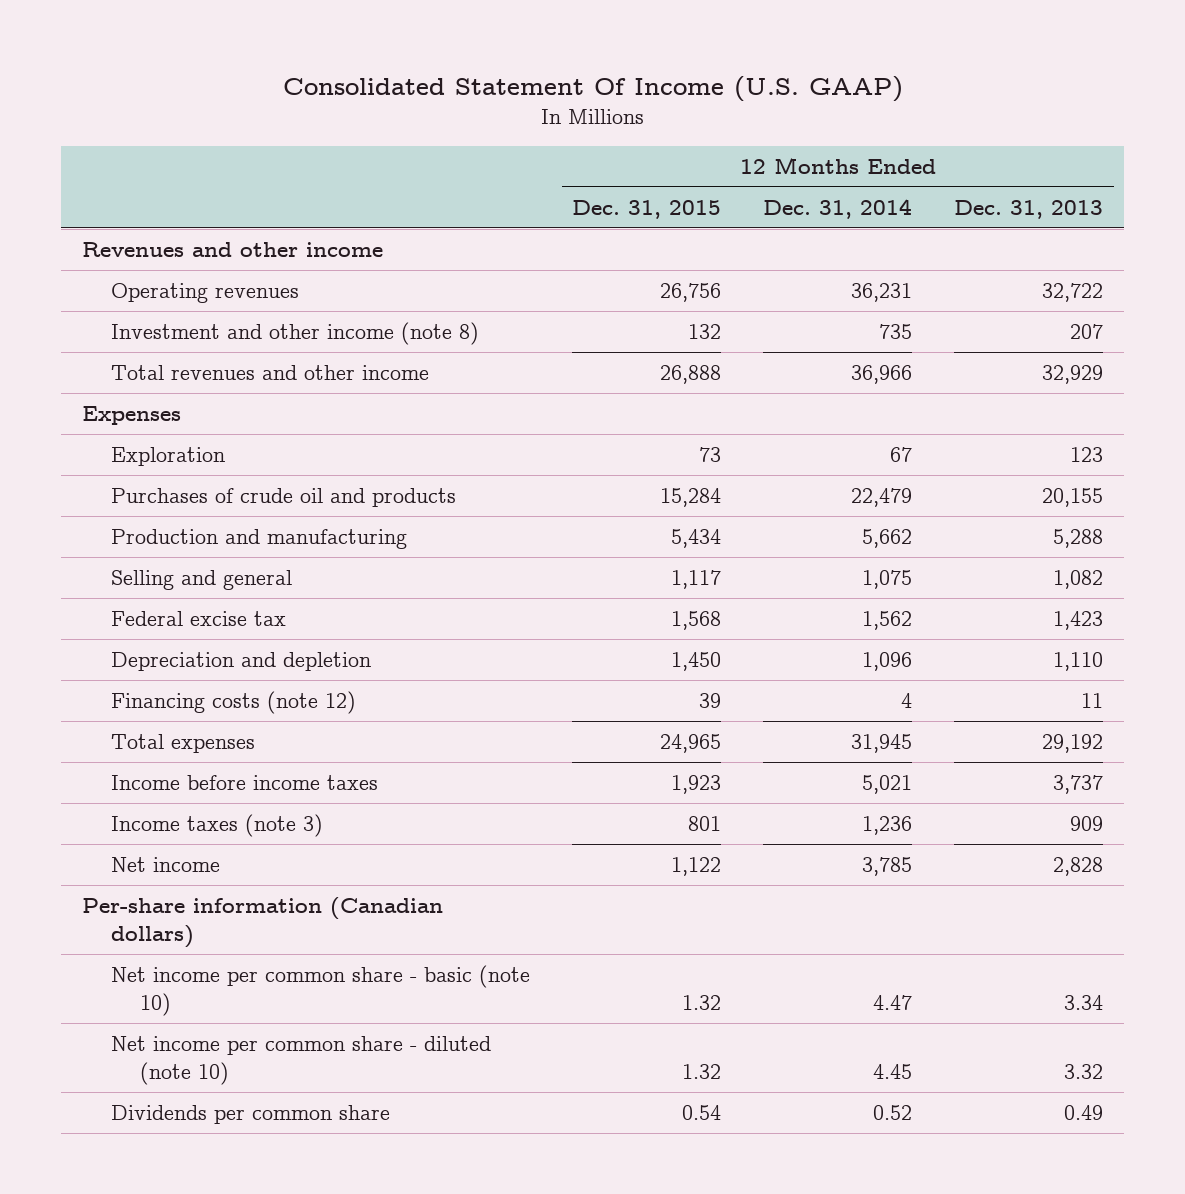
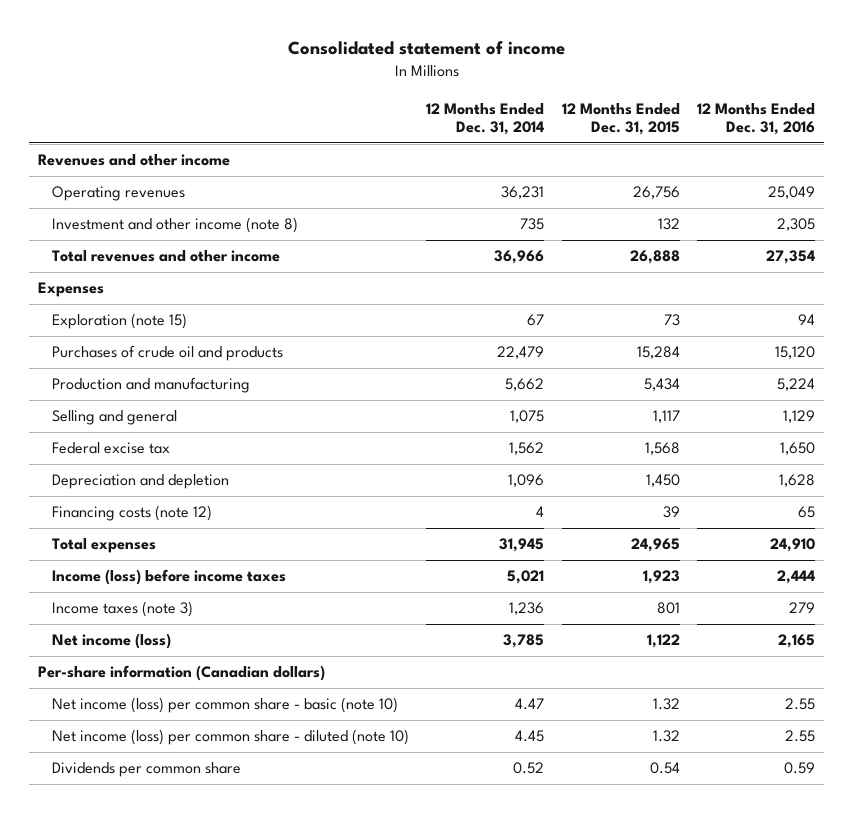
- Consolidated Statement Of Income (U.S. GAAP)
+ Consolidated statement of income
- | 12 Months Ended Dec. 31, 2015 | 12 Months Ended Dec. 31, 2014 | 12 Months Ended Dec. 31, 2013
+ | 12 Months Ended Dec. 31, 2014 | 12 Months Ended Dec. 31, 2015 | 12 Months Ended Dec. 31, 2016
- Exploration | 73 | 67 | 123
+ Exploration (note 15) | 67 | 73 | 94
- Income before income taxes | 1,923 | 5,021 | 3,737
+ Income (loss) before income taxes | 5,021 | 1,923 | 2,444
- Net income | 1,122 | 3,785 | 2,828
+ Net income (loss) | 3,785 | 1,122 | 2,165
- Net income per common share - basic (note 10) | 1.32 | 4.47 | 3.34
- Net income per common share - diluted (note 10) | 1.32 | 4.45 | 3.32
+ Net income (loss) per common share - basic (note 10) | 4.47 | 1.32 | 2.55
+ Net income (loss) per common share - diluted (note 10) | 4.45 | 1.32 | 2.55

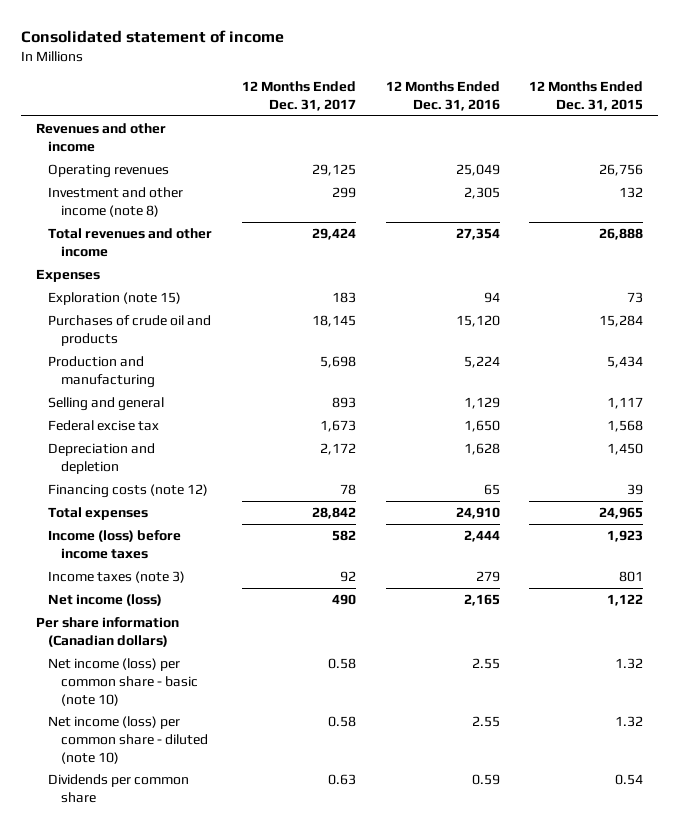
- | 12 Months Ended Dec. 31, 2014 | 12 Months Ended Dec. 31, 2015 | 12 Months Ended Dec. 31, 2016
+ | 12 Months Ended Dec. 31, 2017 | 12 Months Ended Dec. 31, 2016 | 12 Months Ended Dec. 31, 2015
- Per-share information (Canadian dollars)
+ Per share information (Canadian dollars)

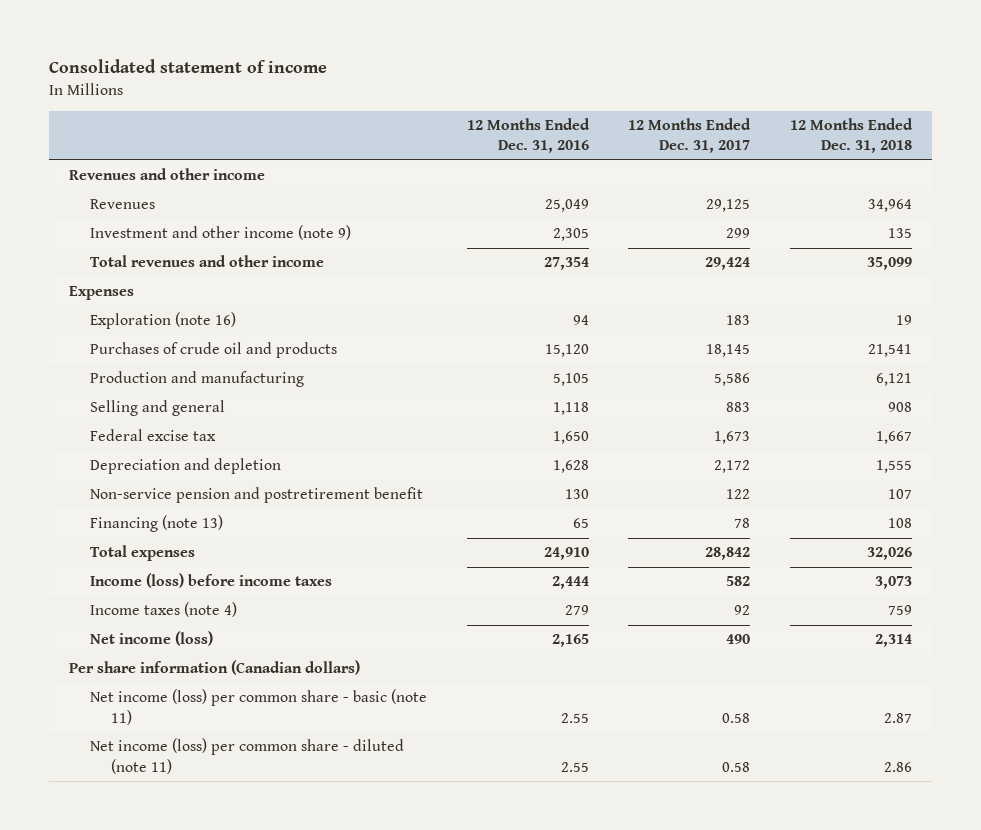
- | 12 Months Ended Dec. 31, 2017 | 12 Months Ended Dec. 31, 2016 | 12 Months Ended Dec. 31, 2015
+ | 12 Months Ended Dec. 31, 2016 | 12 Months Ended Dec. 31, 2017 | 12 Months Ended Dec. 31, 2018
- Operating revenues | 29,125 | 25,049 | 26,756
- Investment and other income (note 8) | 299 | 2,305 | 132
+ Revenues | 25,049 | 29,125 | 34,964
+ Investment and other income (note 9) | 2,305 | 299 | 135
- Exploration (note 15) | 183 | 94 | 73
+ Exploration (note 16) | 94 | 183 | 19
- Production and manufacturing | 5,698 | 5,224 | 5,434
- Selling and general | 893 | 1,129 | 1,117
+ Production and manufacturing | 5,105 | 5,586 | 6,121
+ Selling and general | 1,118 | 883 | 908
- Financing costs (note 12) | 78 | 65 | 39
+ Non-service pension and postretirement benefit | 130 | 122 | 107
+ Financing (note 13) | 65 | 78 | 108
- Income taxes (note 3) | 92 | 279 | 801
+ Income taxes (note 4) | 279 | 92 | 759
- Net income (loss) per common share - basic (note 10) | 0.58 | 2.55 | 1.32
- Net income (loss) per common share - diluted (note 10) | 0.58 | 2.55 | 1.32
- Dividends per common share | 0.63 | 0.59 | 0.54
+ Net income (loss) per common share - basic (note 11) | 2.55 | 0.58 | 2.87
+ Net income (loss) per common share - diluted (note 11) | 2.55 | 0.58 | 2.86

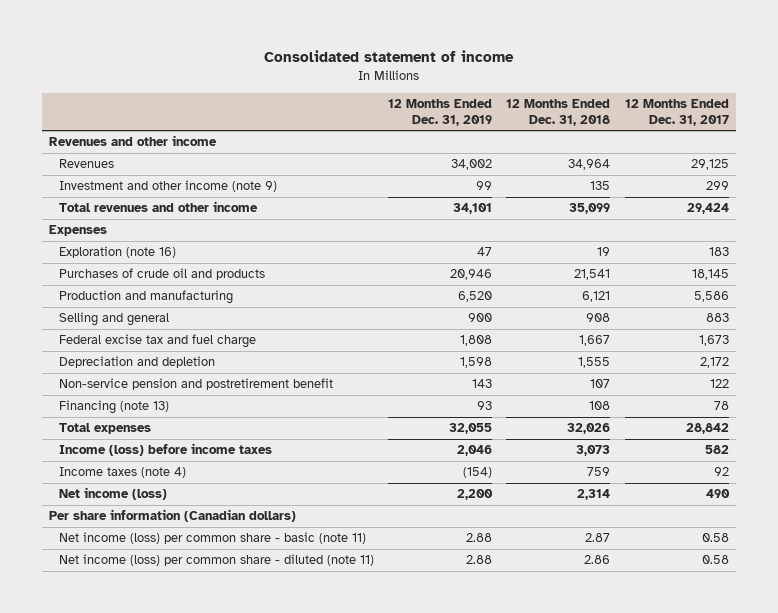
- | 12 Months Ended Dec. 31, 2016 | 12 Months Ended Dec. 31, 2017 | 12 Months Ended Dec. 31, 2018
+ | 12 Months Ended Dec. 31, 2019 | 12 Months Ended Dec. 31, 2018 | 12 Months Ended Dec. 31, 2017
- Federal excise tax | 1,650 | 1,673 | 1,667
+ Federal excise tax and fuel charge | 1,808 | 1,667 | 1,673

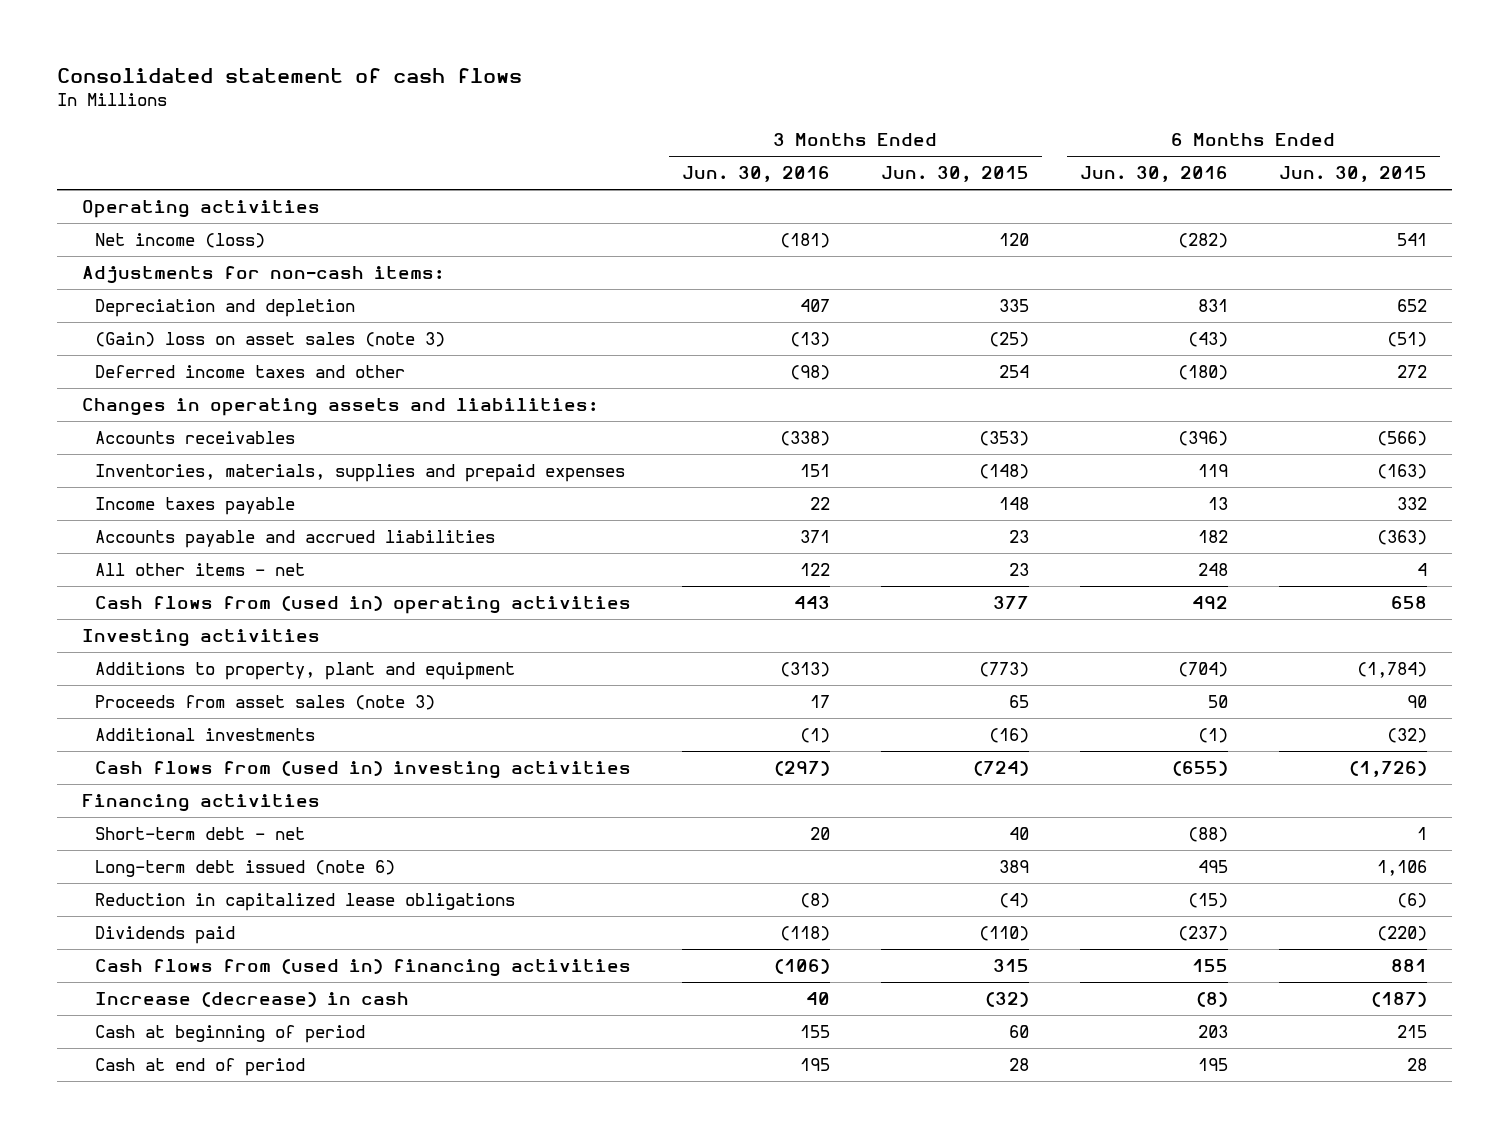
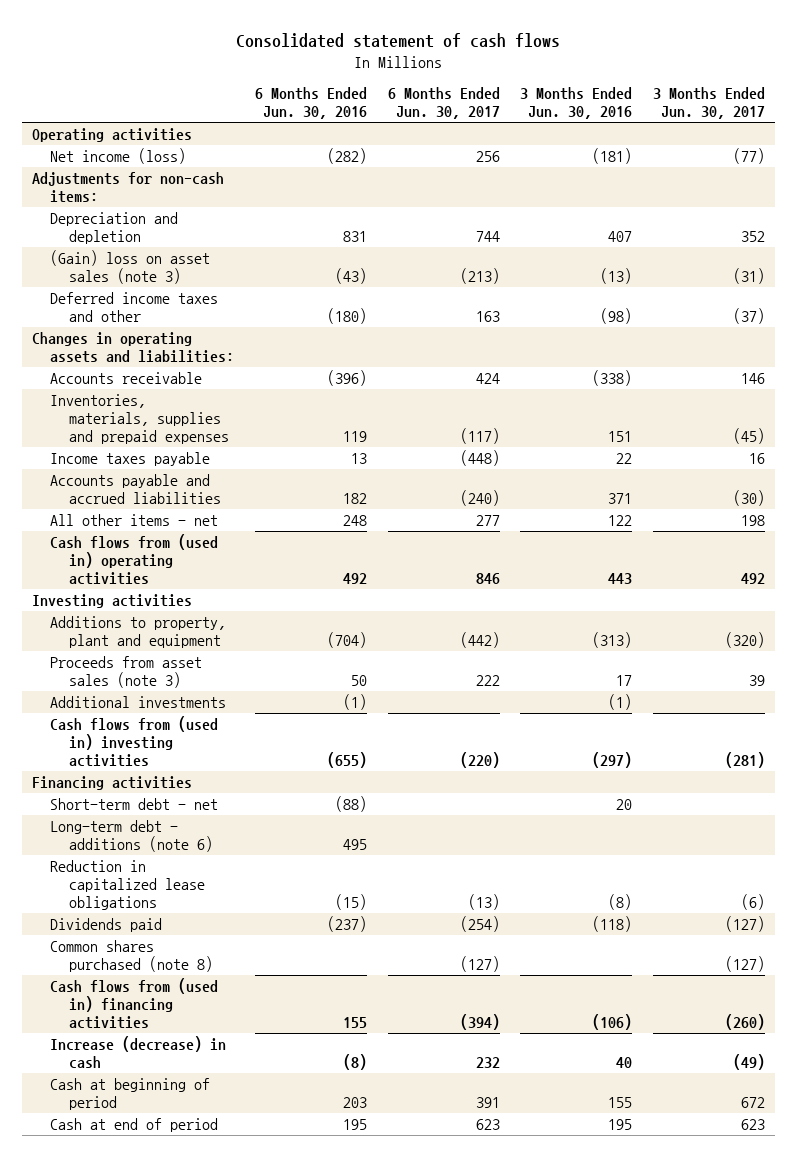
- | 3 Months Ended Jun. 30, 2016 | 3 Months Ended Jun. 30, 2015 | 6 Months Ended Jun. 30, 2016 | 6 Months Ended Jun. 30, 2015
+ | 6 Months Ended Jun. 30, 2016 | 6 Months Ended Jun. 30, 2017 | 3 Months Ended Jun. 30, 2016 | 3 Months Ended Jun. 30, 2017
- Accounts receivables | (338) | (353) | (396) | (566)
+ Accounts receivable | (396) | 424 | (338) | 146
- Long-term debt issued (note 6) | | 389 | 495 | 1,106
+ Long-term debt - additions (note 6) | 495 | | |
+ Common shares purchased (note 8) | | (127) | | (127)

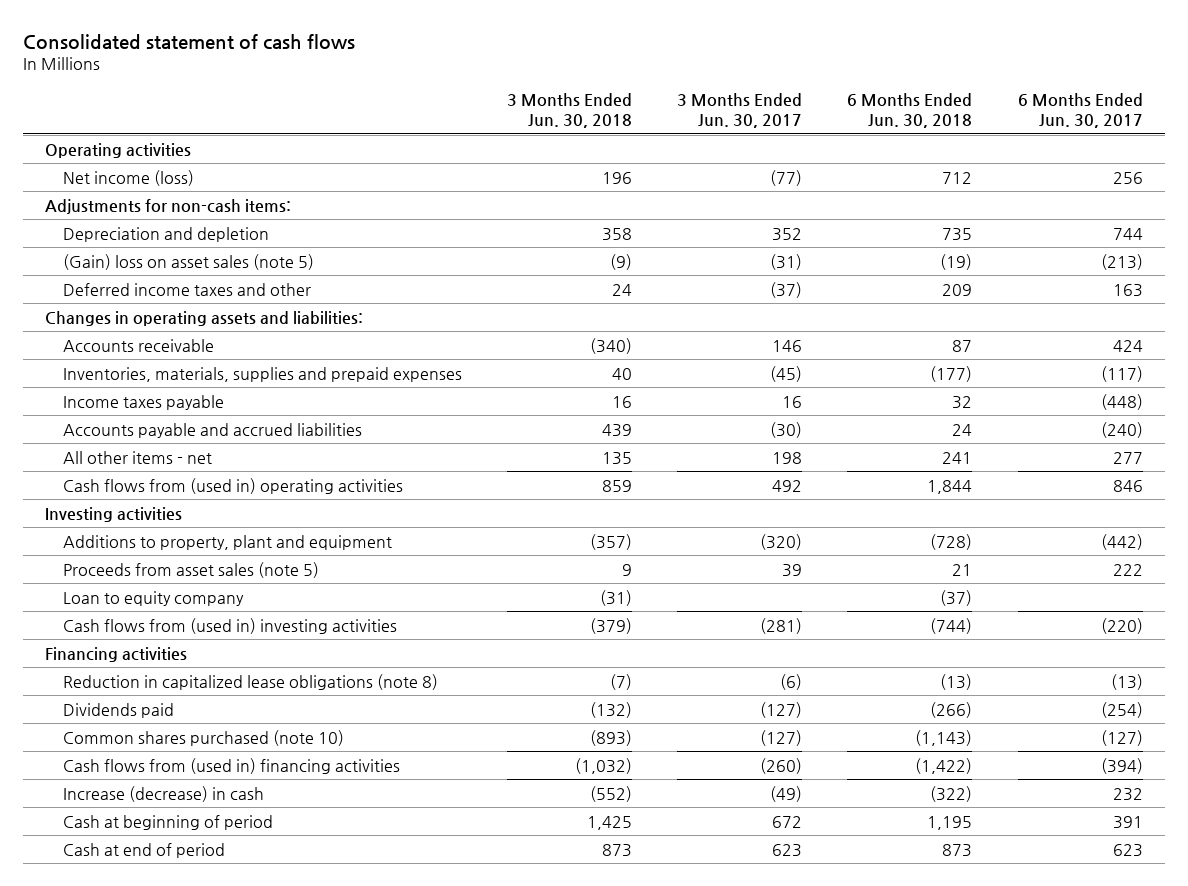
- | 6 Months Ended Jun. 30, 2016 | 6 Months Ended Jun. 30, 2017 | 3 Months Ended Jun. 30, 2016 | 3 Months Ended Jun. 30, 2017
+ | 3 Months Ended Jun. 30, 2018 | 3 Months Ended Jun. 30, 2017 | 6 Months Ended Jun. 30, 2018 | 6 Months Ended Jun. 30, 2017
- (Gain) loss on asset sales (note 3) | (43) | (213) | (13) | (31)
+ (Gain) loss on asset sales (note 5) | (9) | (31) | (19) | (213)
- Proceeds from asset sales (note 3) | 50 | 222 | 17 | 39
- Additional investments | (1) | | (1) |
+ Proceeds from asset sales (note 5) | 9 | 39 | 21 | 222
+ Loan to equity company | (31) | | (37) |
- Short-term debt - net | (88) | | 20 |
- Long-term debt - additions (note 6) | 495 | | |
- Reduction in capitalized lease obligations | (15) | (13) | (8) | (6)
+ Reduction in capitalized lease obligations (note 8) | (7) | (6) | (13) | (13)
- Common shares purchased (note 8) | | (127) | | (127)
+ Common shares purchased (note 10) | (893) | (127) | (1,143) | (127)

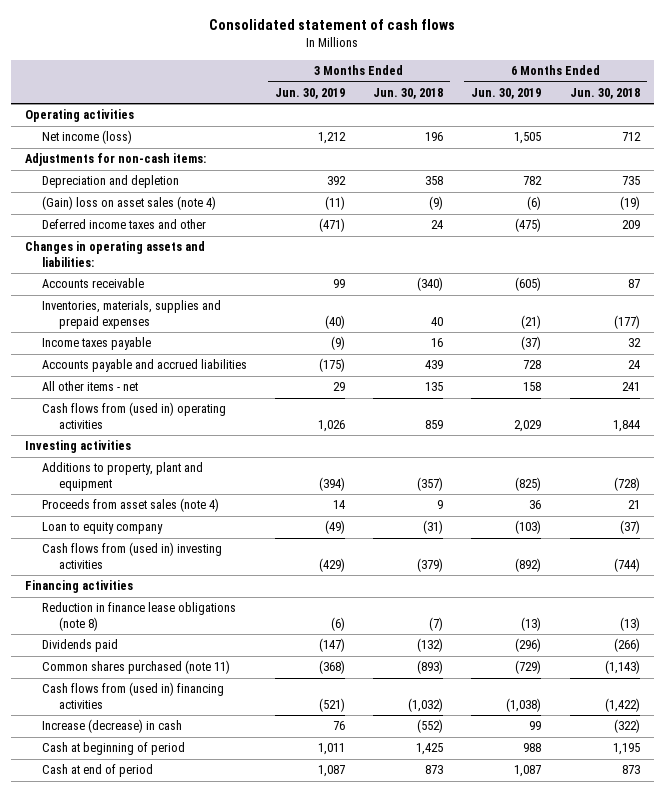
- | 3 Months Ended Jun. 30, 2018 | 3 Months Ended Jun. 30, 2017 | 6 Months Ended Jun. 30, 2018 | 6 Months Ended Jun. 30, 2017
+ | 3 Months Ended Jun. 30, 2019 | 3 Months Ended Jun. 30, 2018 | 6 Months Ended Jun. 30, 2019 | 6 Months Ended Jun. 30, 2018
- (Gain) loss on asset sales (note 5) | (9) | (31) | (19) | (213)
+ (Gain) loss on asset sales (note 4) | (11) | (9) | (6) | (19)
- Proceeds from asset sales (note 5) | 9 | 39 | 21 | 222
+ Proceeds from asset sales (note 4) | 14 | 9 | 36 | 21
- Reduction in capitalized lease obligations (note 8) | (7) | (6) | (13) | (13)
+ Reduction in finance lease obligations (note 8) | (6) | (7) | (13) | (13)
- Common shares purchased (note 10) | (893) | (127) | (1,143) | (127)
+ Common shares purchased (note 11) | (368) | (893) | (729) | (1,143)

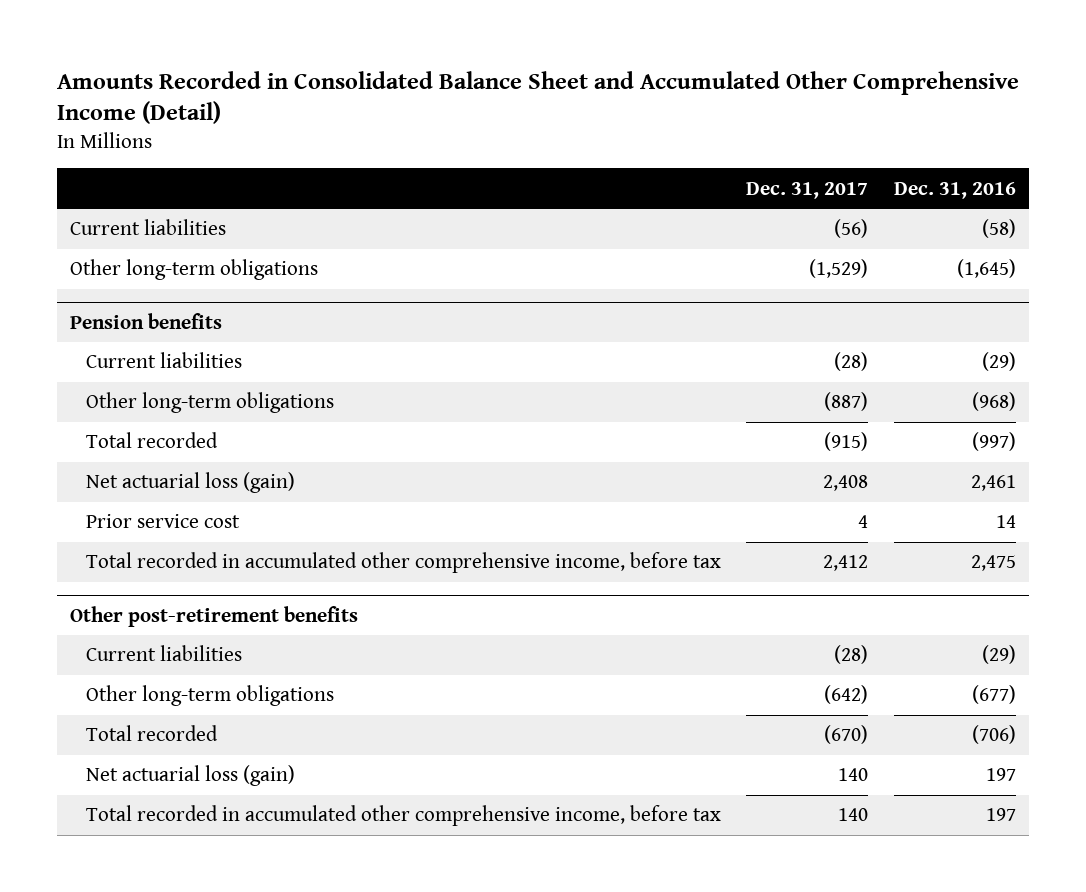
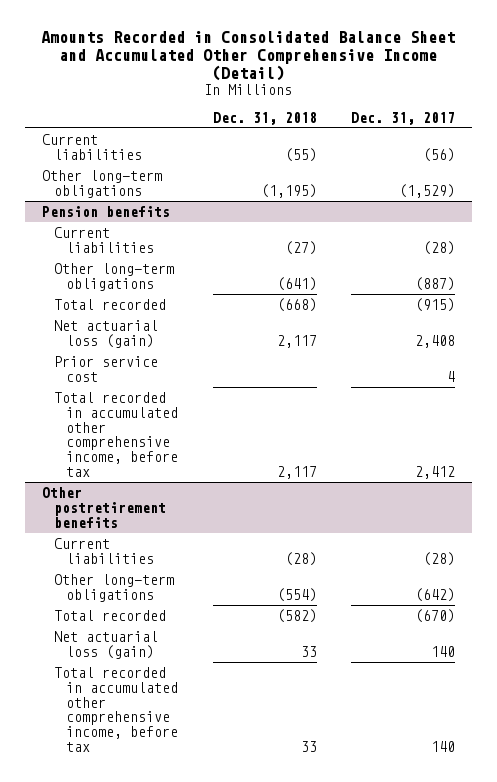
- | Dec. 31, 2017 | Dec. 31, 2016
+ | Dec. 31, 2018 | Dec. 31, 2017
- Other post-retirement benefits
+ Other postretirement benefits

